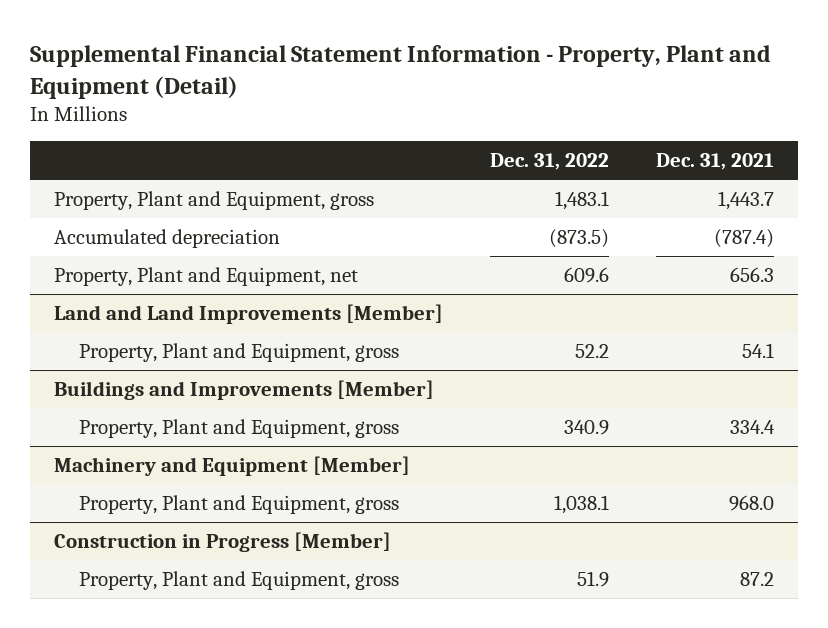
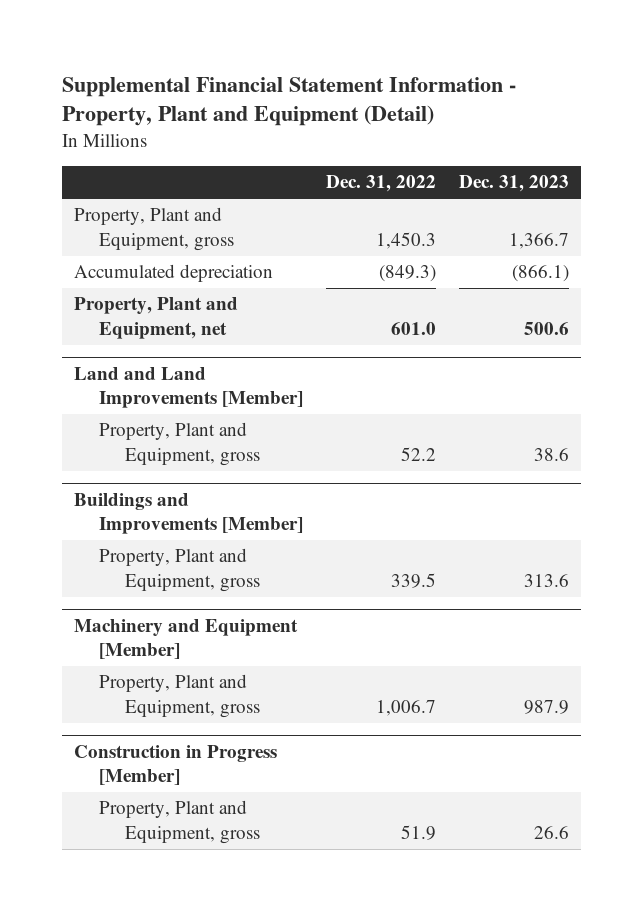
- | Dec. 31, 2022 | Dec. 31, 2021
+ | Dec. 31, 2022 | Dec. 31, 2023
- Property, Plant and Equipment, gross | 1,483.1 | 1,443.7
- Accumulated depreciation | (873.5) | (787.4)
- Property, Plant and Equipment, net | 609.6 | 656.3
+ Property, Plant and Equipment, gross | 1,450.3 | 1,366.7
+ Accumulated depreciation | (849.3) | (866.1)
+ Property, Plant and Equipment, net | 601.0 | 500.6
@ Buildings and Improvements [Member]
- Property, Plant and Equipment, gross | 340.9 | 334.4
+ Property, Plant and Equipment, gross | 339.5 | 313.6
@ Machinery and Equipment [Member]
- Property, Plant and Equipment, gross | 1,038.1 | 968.0
+ Property, Plant and Equipment, gross | 1,006.7 | 987.9

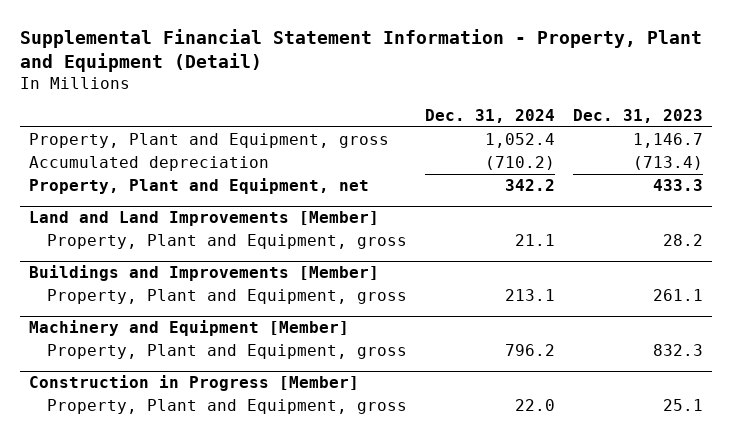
- | Dec. 31, 2022 | Dec. 31, 2023
+ | Dec. 31, 2024 | Dec. 31, 2023
- Property, Plant and Equipment, gross | 1,450.3 | 1,366.7
- Accumulated depreciation | (849.3) | (866.1)
- Property, Plant and Equipment, net | 601.0 | 500.6
+ Property, Plant and Equipment, gross | 1,052.4 | 1,146.7
+ Accumulated depreciation | (710.2) | (713.4)
+ Property, Plant and Equipment, net | 342.2 | 433.3
@ Land and Land Improvements [Member]
- Property, Plant and Equipment, gross | 52.2 | 38.6
+ Property, Plant and Equipment, gross | 21.1 | 28.2
@ Buildings and Improvements [Member]
- Property, Plant and Equipment, gross | 339.5 | 313.6
+ Property, Plant and Equipment, gross | 213.1 | 261.1
@ Machinery and Equipment [Member]
- Property, Plant and Equipment, gross | 1,006.7 | 987.9
+ Property, Plant and Equipment, gross | 796.2 | 832.3
@ Construction in Progress [Member]
- Property, Plant and Equipment, gross | 51.9 | 26.6
+ Property, Plant and Equipment, gross | 22.0 | 25.1

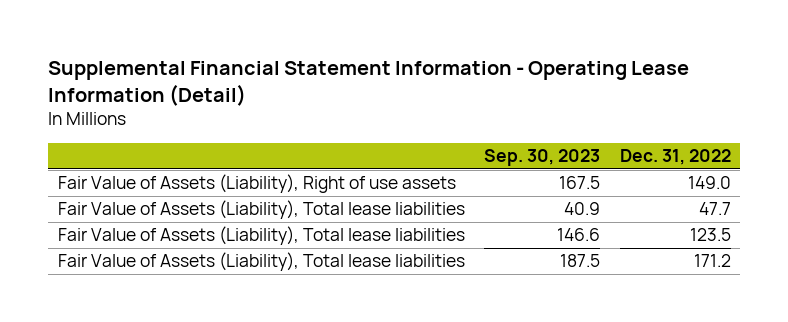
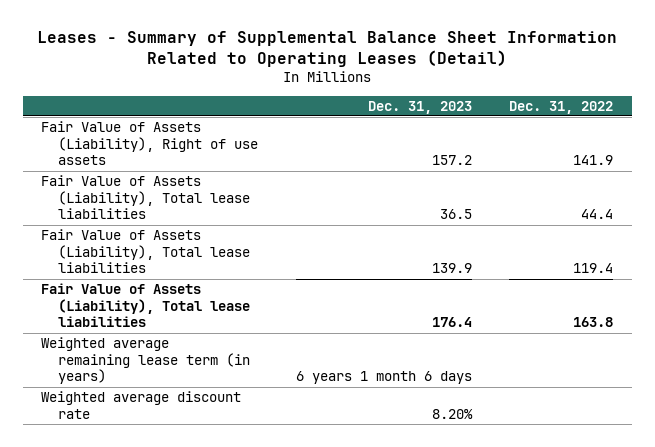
- Supplemental Financial Statement Information - Operating Lease Information (Detail)
+ Leases - Summary of Supplemental Balance Sheet Information Related to Operating Leases (Detail)
- | Sep. 30, 2023 | Dec. 31, 2022
+ | Dec. 31, 2023 | Dec. 31, 2022
- Fair Value of Assets (Liability), Right of use assets | 167.5 | 149.0
- Fair Value of Assets (Liability), Total lease liabilities | 40.9 | 47.7
- Fair Value of Assets (Liability), Total lease liabilities | 146.6 | 123.5
- Fair Value of Assets (Liability), Total lease liabilities | 187.5 | 171.2
+ Fair Value of Assets (Liability), Right of use assets | 157.2 | 141.9
+ Fair Value of Assets (Liability), Total lease liabilities | 36.5 | 44.4
+ Fair Value of Assets (Liability), Total lease liabilities | 139.9 | 119.4
+ Fair Value of Assets (Liability), Total lease liabilities | 176.4 | 163.8
+ Weighted average remaining lease term (in years) | 6 years 1 month 6 days |
+ Weighted average discount rate | 8.20% |

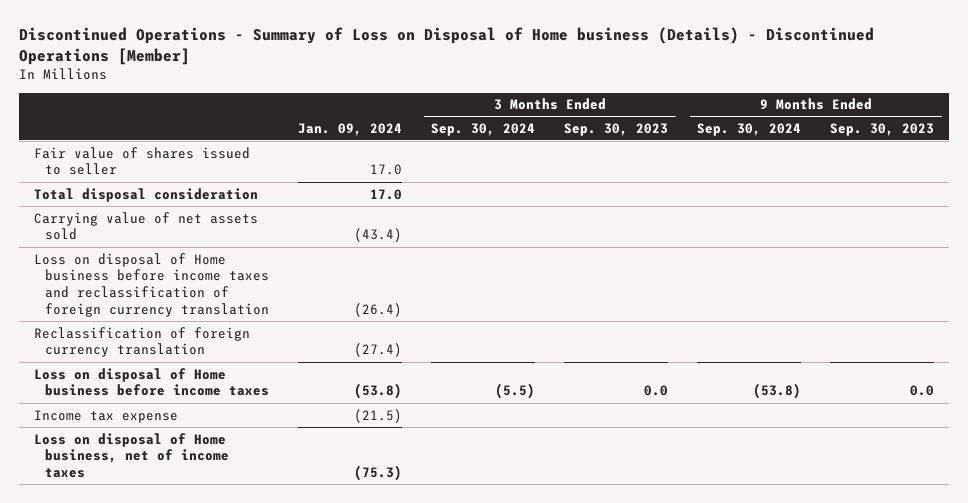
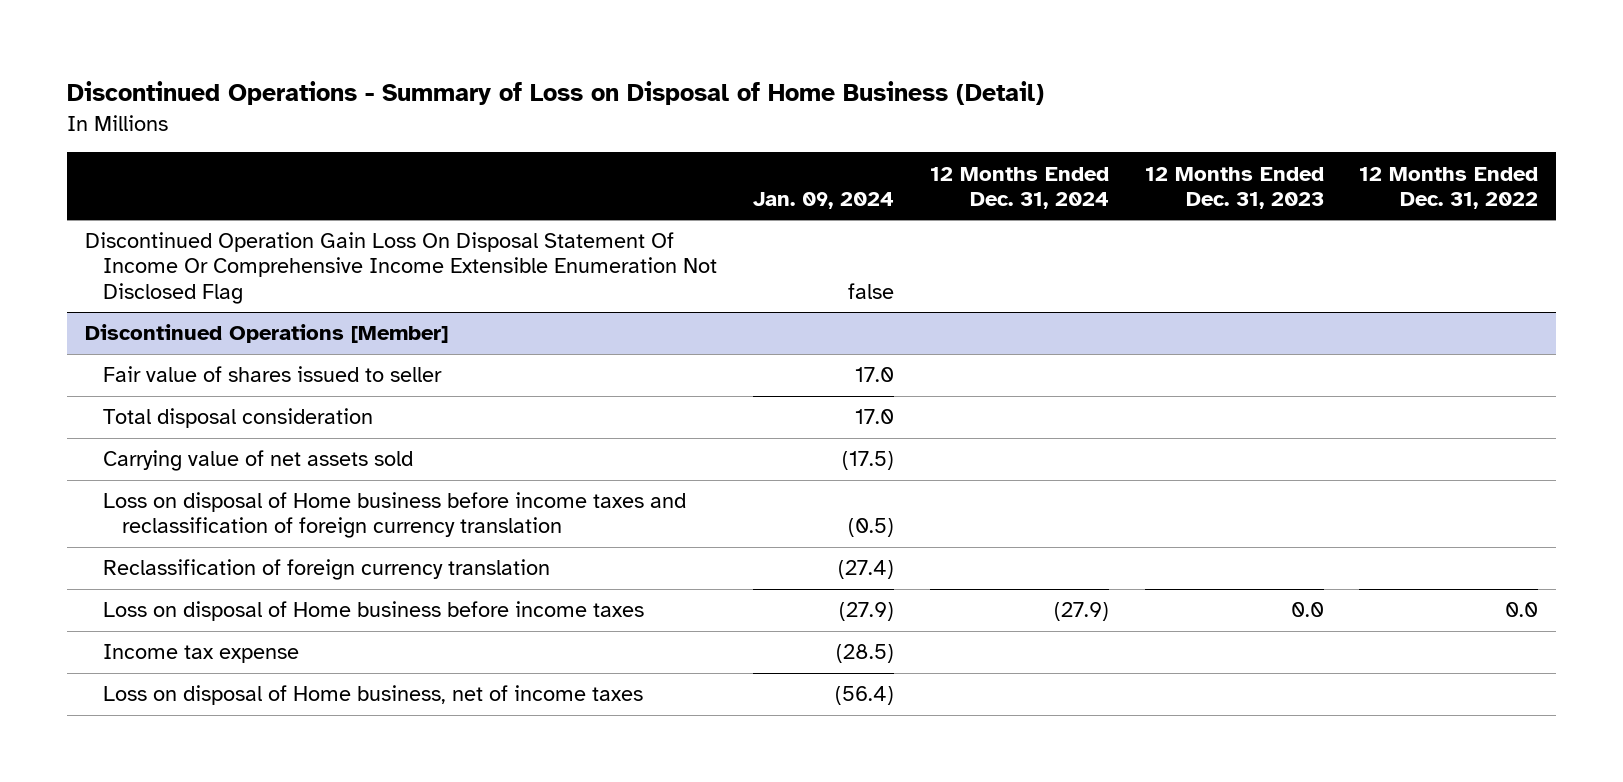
- Discontinued Operations - Summary of Loss on Disposal of Home business (Details) - Discontinued Operations [Member]
+ Discontinued Operations - Summary of Loss on Disposal of Home Business (Detail)
- | Jan. 09, 2024 | 3 Months Ended Sep. 30, 2024 | 3 Months Ended Sep. 30, 2023 | 9 Months Ended Sep. 30, 2024 | 9 Months Ended Sep. 30, 2023
+ | Jan. 09, 2024 | 12 Months Ended Dec. 31, 2024 | 12 Months Ended Dec. 31, 2023 | 12 Months Ended Dec. 31, 2022
+ Discontinued Operation Gain Loss On Disposal Statement Of Income Or Comprehensive Income Extensible Enumeration Not Disclosed Flag | false | | |
+ Discontinued Operations [Member]
- Carrying value of net assets sold | (43.4) | | | |
- Loss on disposal of Home business before income taxes and reclassification of foreign currency translation | (26.4) | | | |
+ Carrying value of net assets sold | (17.5) | | |
+ Loss on disposal of Home business before income taxes and reclassification of foreign currency translation | (0.5) | | |
- Loss on disposal of Home business before income taxes | (53.8) | (5.5) | 0.0 | (53.8) | 0.0
- Income tax expense | (21.5) | | | |
- Loss on disposal of Home business, net of income taxes | (75.3) | | | |
+ Loss on disposal of Home business before income taxes | (27.9) | (27.9) | 0.0 | 0.0
+ Income tax expense | (28.5) | | |
+ Loss on disposal of Home business, net of income taxes | (56.4) | | |

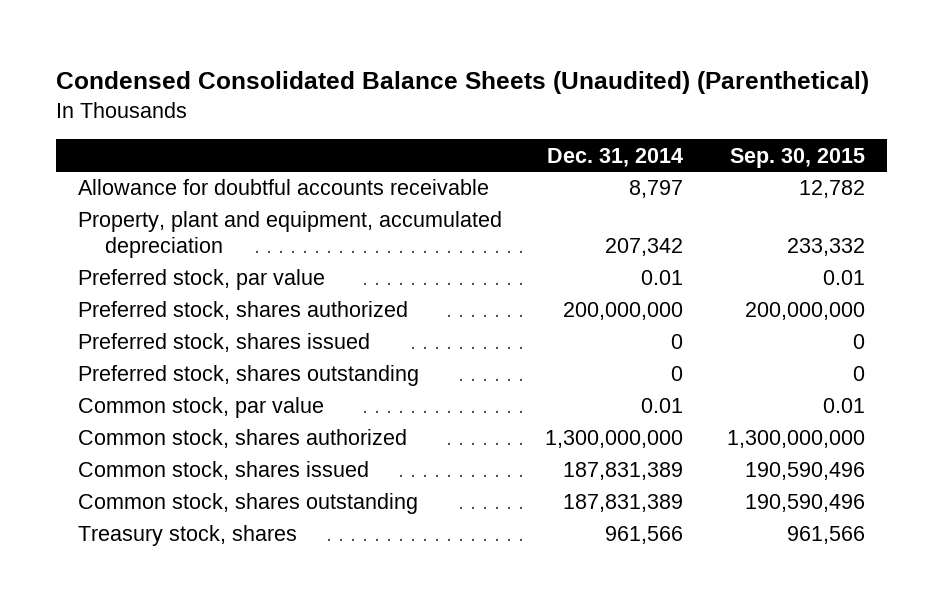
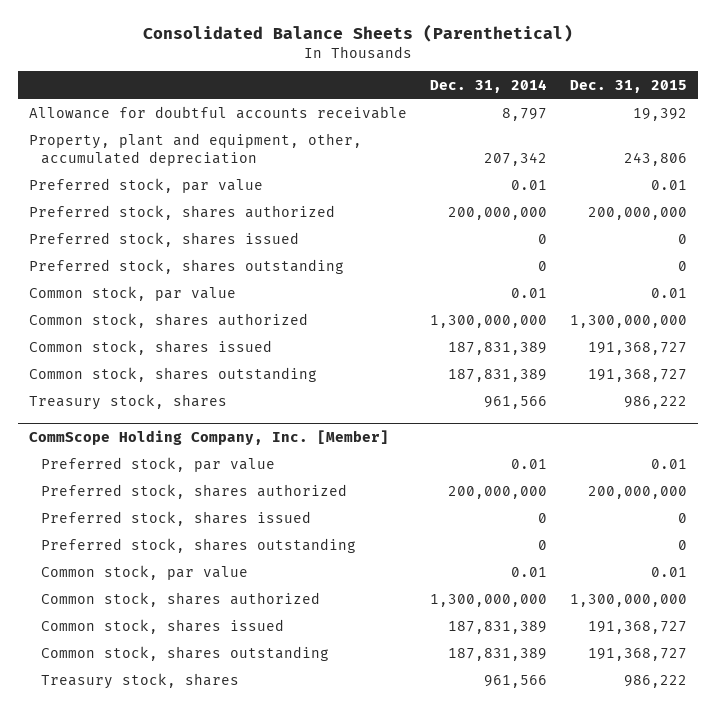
- Condensed Consolidated Balance Sheets (Unaudited) (Parenthetical)
+ Consolidated Balance Sheets (Parenthetical)
- | Dec. 31, 2014 | Sep. 30, 2015
+ | Dec. 31, 2014 | Dec. 31, 2015
- Property, plant and equipment, accumulated depreciation | 207,342 | 233,332
+ Property, plant and equipment, other, accumulated depreciation | 207,342 | 243,806
+ CommScope Holding Company, Inc. [Member]
+ Preferred stock, par value | 0.01 | 0.01
+ Preferred stock, shares authorized | 200,000,000 | 200,000,000
+ Preferred stock, shares issued | 0 | 0
+ Preferred stock, shares outstanding | 0 | 0
+ Common stock, par value | 0.01 | 0.01
+ Common stock, shares authorized | 1,300,000,000 | 1,300,000,000
+ Common stock, shares issued | 187,831,389 | 191,368,727
+ Common stock, shares outstanding | 187,831,389 | 191,368,727
+ Treasury stock, shares | 961,566 | 986,222

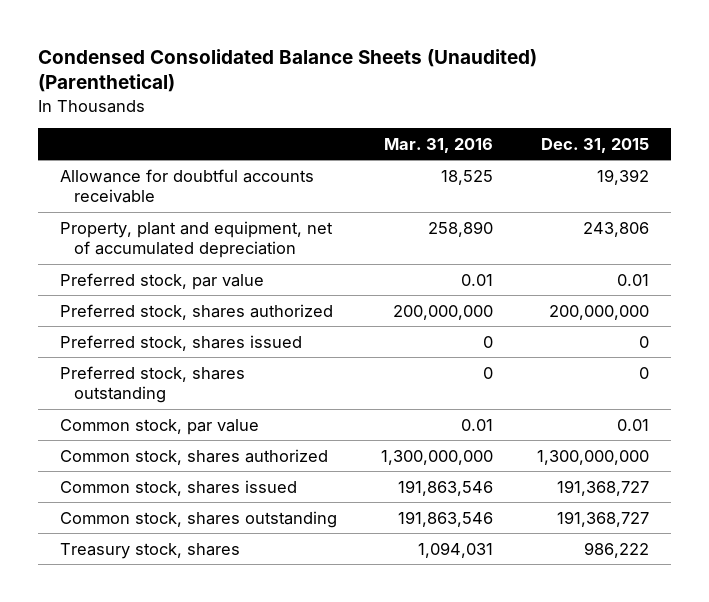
- Consolidated Balance Sheets (Parenthetical)
+ Condensed Consolidated Balance Sheets (Unaudited) (Parenthetical)
- | Dec. 31, 2014 | Dec. 31, 2015
+ | Mar. 31, 2016 | Dec. 31, 2015
- Property, plant and equipment, other, accumulated depreciation | 207,342 | 243,806
- Preferred stock, par value | 0.01 | 0.01
- Preferred stock, shares authorized | 200,000,000 | 200,000,000
- Preferred stock, shares issued | 0 | 0
- Preferred stock, shares outstanding | 0 | 0
- Common stock, par value | 0.01 | 0.01
- Common stock, shares authorized | 1,300,000,000 | 1,300,000,000
- Common stock, shares issued | 187,831,389 | 191,368,727
- Common stock, shares outstanding | 187,831,389 | 191,368,727
- Treasury stock, shares | 961,566 | 986,222
- CommScope Holding Company, Inc. [Member]
+ Property, plant and equipment, net of accumulated depreciation | 258,890 | 243,806

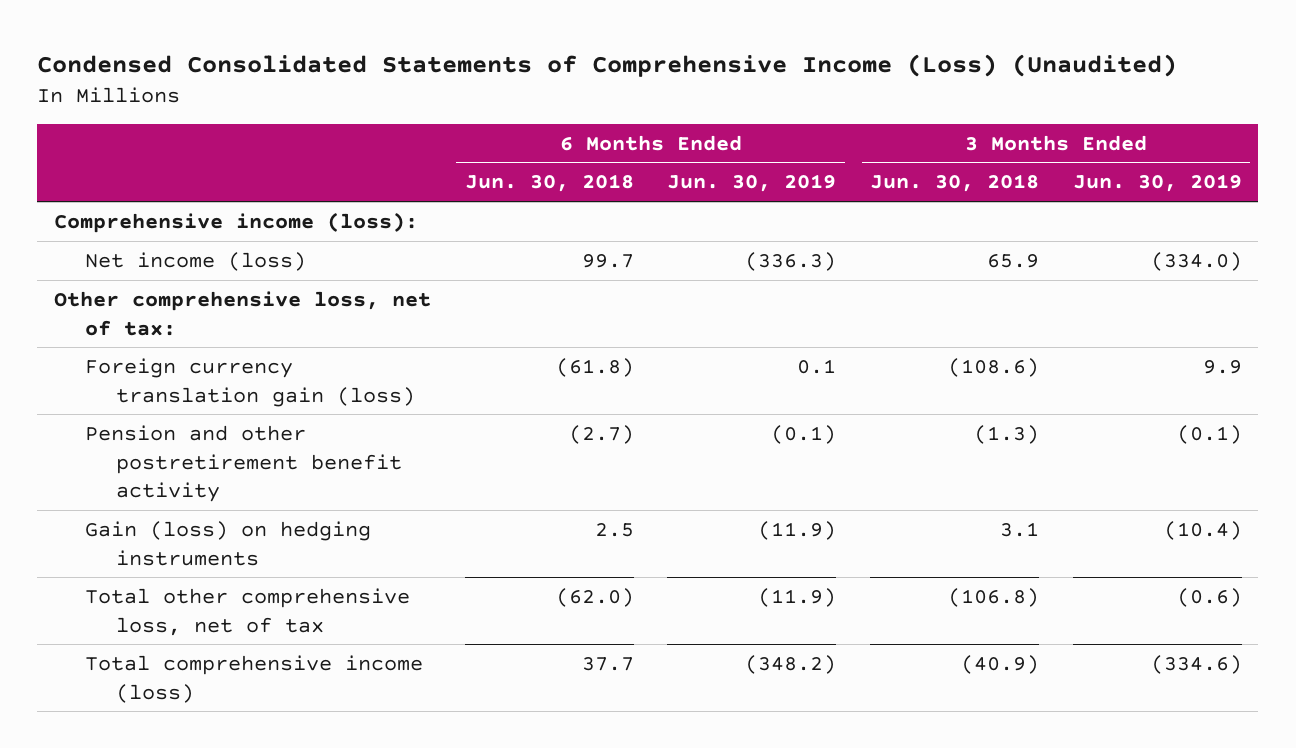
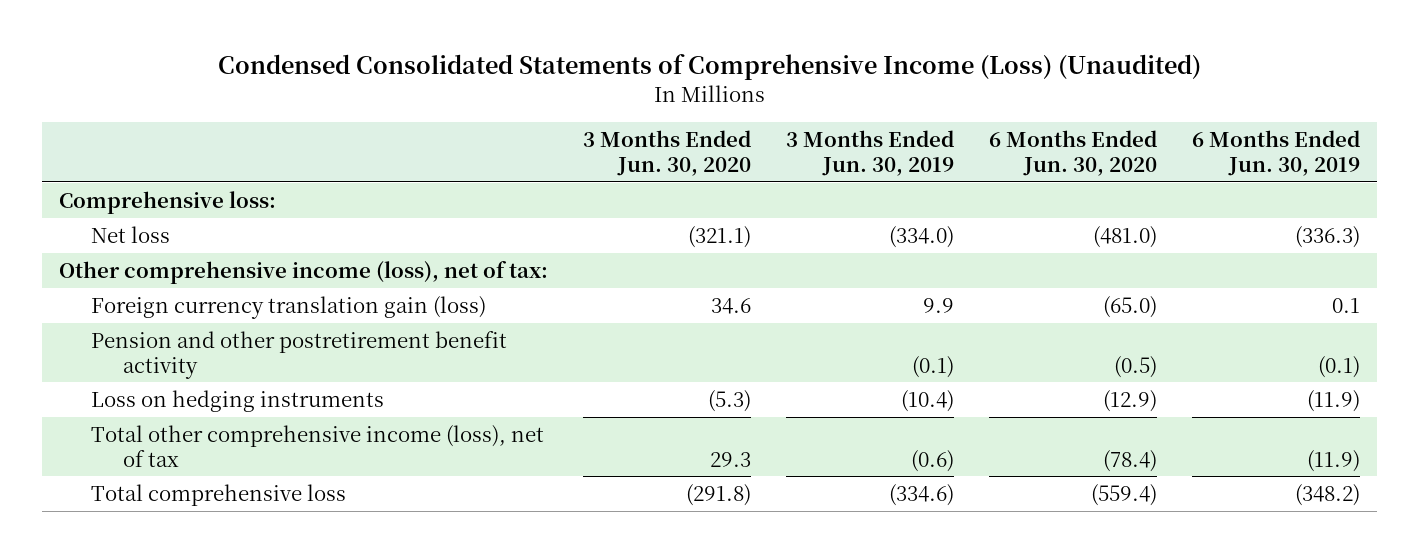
- | 6 Months Ended Jun. 30, 2018 | 6 Months Ended Jun. 30, 2019 | 3 Months Ended Jun. 30, 2018 | 3 Months Ended Jun. 30, 2019
+ | 3 Months Ended Jun. 30, 2020 | 3 Months Ended Jun. 30, 2019 | 6 Months Ended Jun. 30, 2020 | 6 Months Ended Jun. 30, 2019
- Comprehensive income (loss):
- Net income (loss) | 99.7 | (336.3) | 65.9 | (334.0)
- Other comprehensive loss, net of tax:
+ Comprehensive loss:
+ Net loss | (321.1) | (334.0) | (481.0) | (336.3)
+ Other comprehensive income (loss), net of tax:
- Gain (loss) on hedging instruments | 2.5 | (11.9) | 3.1 | (10.4)
- Total other comprehensive loss, net of tax | (62.0) | (11.9) | (106.8) | (0.6)
- Total comprehensive income (loss) | 37.7 | (348.2) | (40.9) | (334.6)
+ Loss on hedging instruments | (5.3) | (10.4) | (12.9) | (11.9)
+ Total other comprehensive income (loss), net of tax | 29.3 | (0.6) | (78.4) | (11.9)
+ Total comprehensive loss | (291.8) | (334.6) | (559.4) | (348.2)

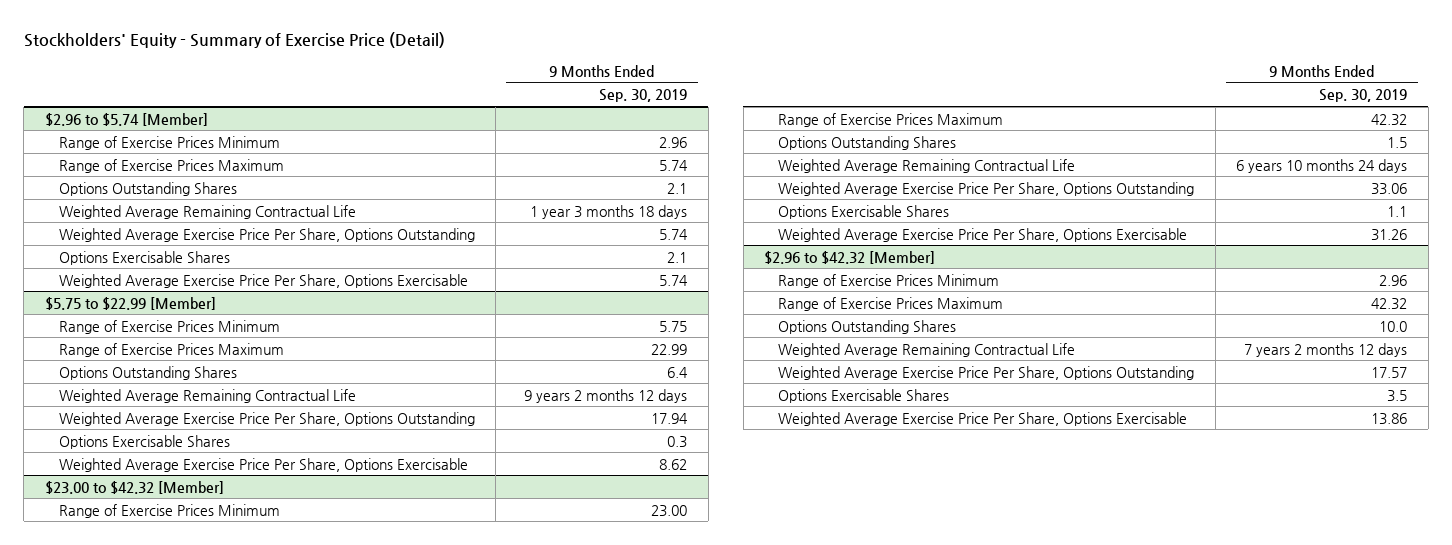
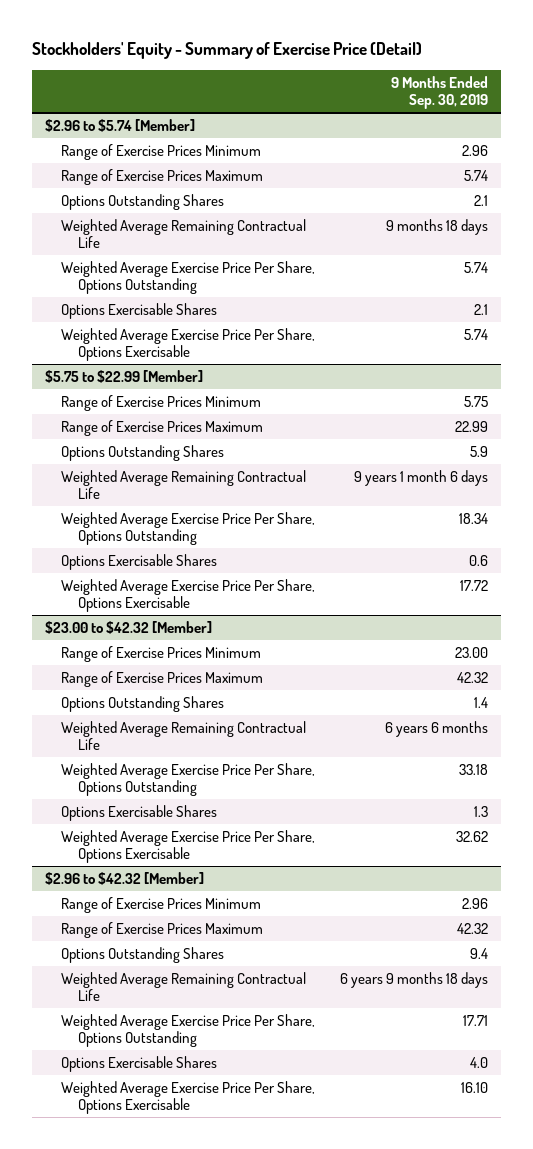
@ $2.96 to $5.74 [Member]
- Weighted Average Remaining Contractual Life | 1 year 3 months 18 days
+ Weighted Average Remaining Contractual Life | 9 months 18 days
@ $5.75 to $22.99 [Member]
- Options Outstanding Shares | 6.4
- Weighted Average Remaining Contractual Life | 9 years 2 months 12 days
- Weighted Average Exercise Price Per Share, Options Outstanding | 17.94
- Options Exercisable Shares | 0.3
- Weighted Average Exercise Price Per Share, Options Exercisable | 8.62
+ Options Outstanding Shares | 5.9
+ Weighted Average Remaining Contractual Life | 9 years 1 month 6 days
+ Weighted Average Exercise Price Per Share, Options Outstanding | 18.34
+ Options Exercisable Shares | 0.6
+ Weighted Average Exercise Price Per Share, Options Exercisable | 17.72
@ $23.00 to $42.32 [Member]
- Options Outstanding Shares | 1.5
- Weighted Average Remaining Contractual Life | 6 years 10 months 24 days
- Weighted Average Exercise Price Per Share, Options Outstanding | 33.06
- Options Exercisable Shares | 1.1
- Weighted Average Exercise Price Per Share, Options Exercisable | 31.26
+ Options Outstanding Shares | 1.4
+ Weighted Average Remaining Contractual Life | 6 years 6 months
+ Weighted Average Exercise Price Per Share, Options Outstanding | 33.18
+ Options Exercisable Shares | 1.3
+ Weighted Average Exercise Price Per Share, Options Exercisable | 32.62
@ $2.96 to $42.32 [Member]
- Options Outstanding Shares | 10.0
- Weighted Average Remaining Contractual Life | 7 years 2 months 12 days
- Weighted Average Exercise Price Per Share, Options Outstanding | 17.57
- Options Exercisable Shares | 3.5
- Weighted Average Exercise Price Per Share, Options Exercisable | 13.86
+ Options Outstanding Shares | 9.4
+ Weighted Average Remaining Contractual Life | 6 years 9 months 18 days
+ Weighted Average Exercise Price Per Share, Options Outstanding | 17.71
+ Options Exercisable Shares | 4.0
+ Weighted Average Exercise Price Per Share, Options Exercisable | 16.10

